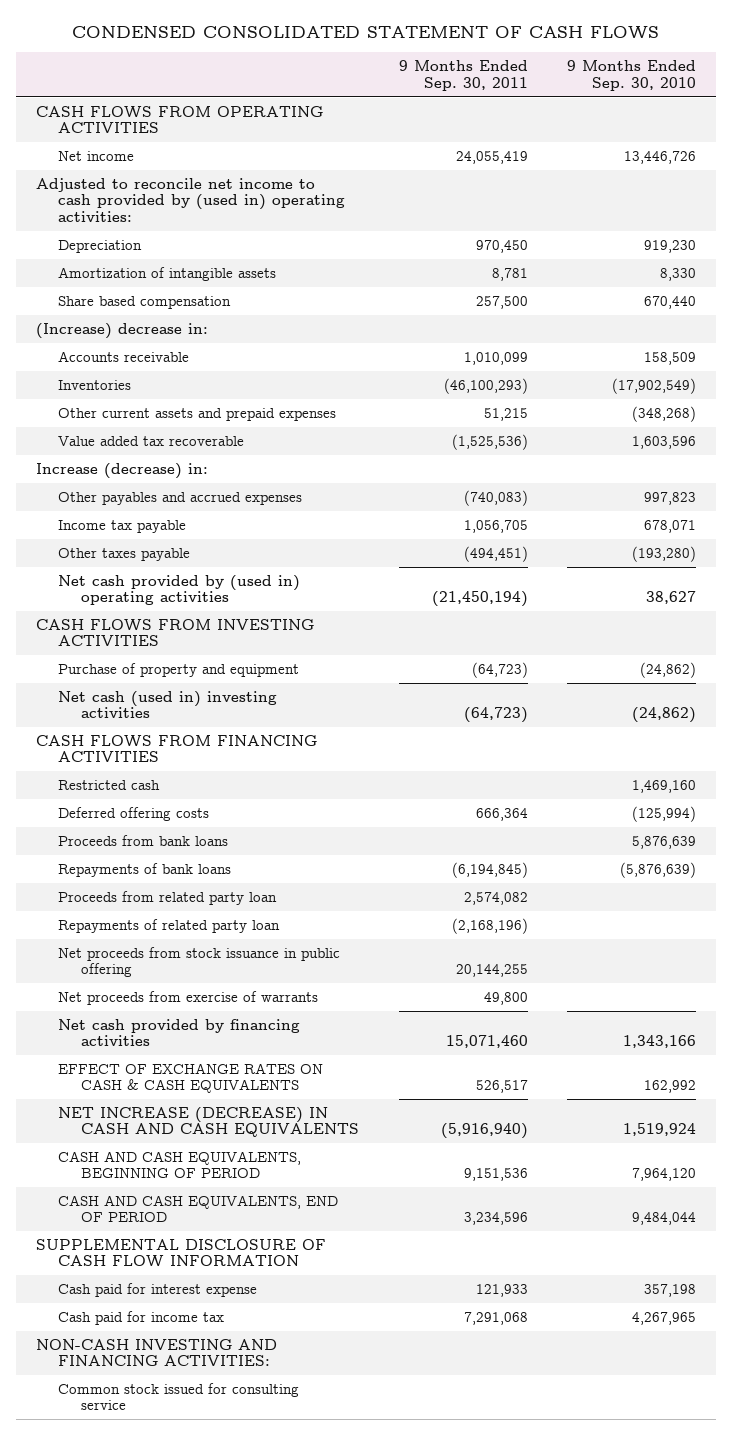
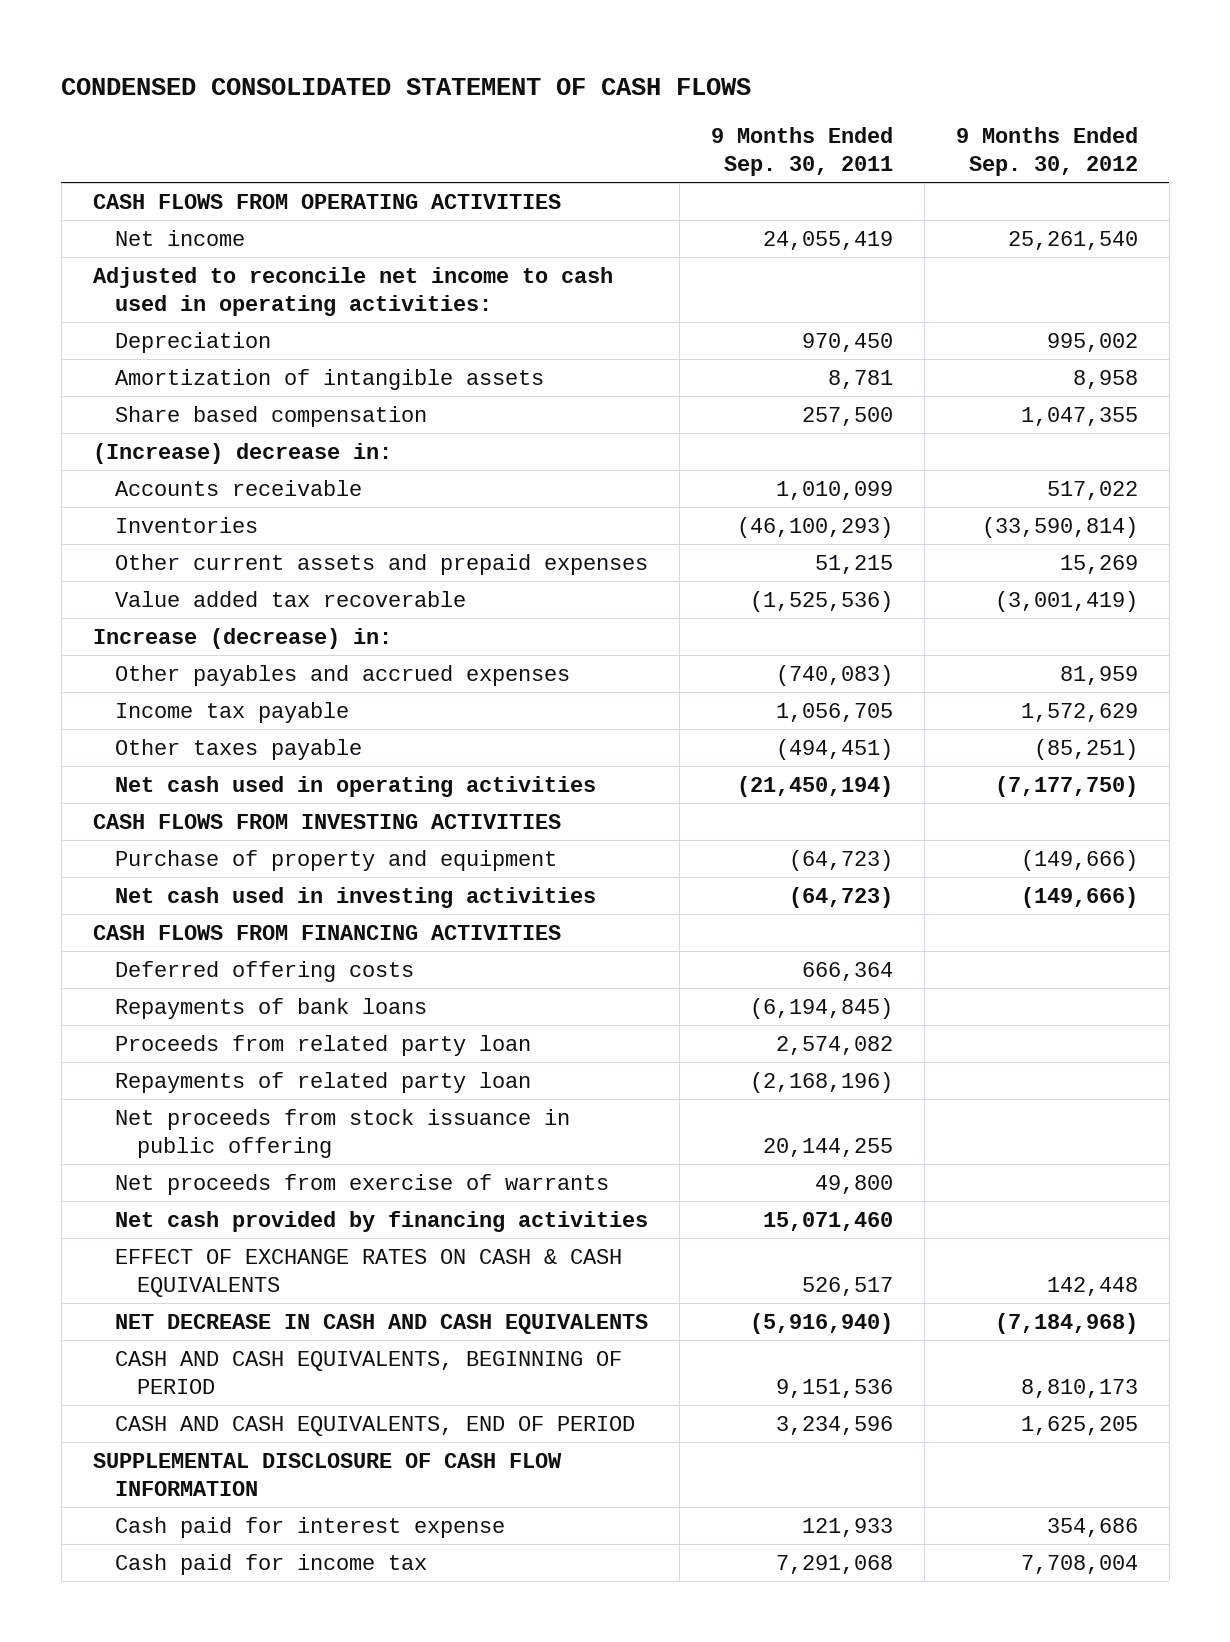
- | 9 Months Ended Sep. 30, 2011 | 9 Months Ended Sep. 30, 2010
+ | 9 Months Ended Sep. 30, 2011 | 9 Months Ended Sep. 30, 2012
- Adjusted to reconcile net income to cash provided by (used in) operating activities:
+ Adjusted to reconcile net income to cash used in operating activities:
- Net cash provided by (used in) operating activities | (21,450,194) | 38,627
+ Net cash used in operating activities | (21,450,194) | (7,177,750)
- Net cash (used in) investing activities | (64,723) | (24,862)
+ Net cash used in investing activities | (64,723) | (149,666)
- Restricted cash | | 1,469,160
- Proceeds from bank loans | | 5,876,639
- NET INCREASE (DECREASE) IN CASH AND CASH EQUIVALENTS | (5,916,940) | 1,519,924
+ NET DECREASE IN CASH AND CASH EQUIVALENTS | (5,916,940) | (7,184,968)
- NON-CASH INVESTING AND FINANCING ACTIVITIES:
- Common stock issued for consulting service

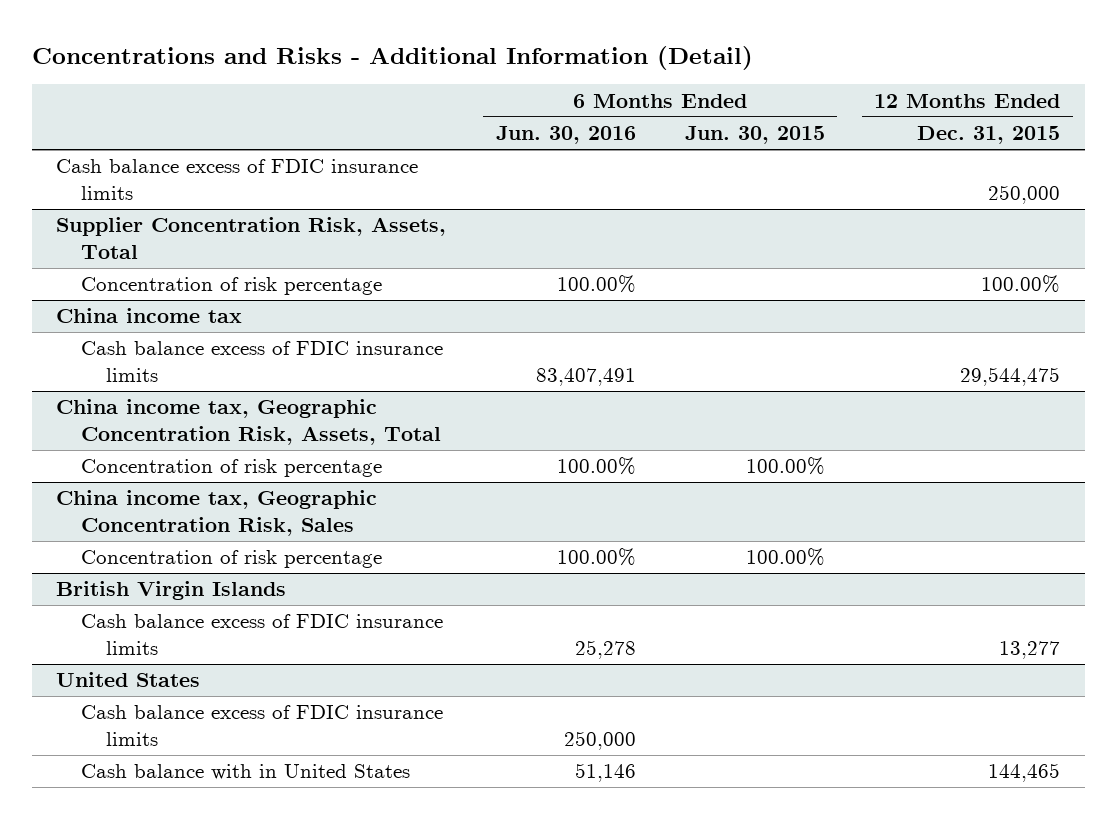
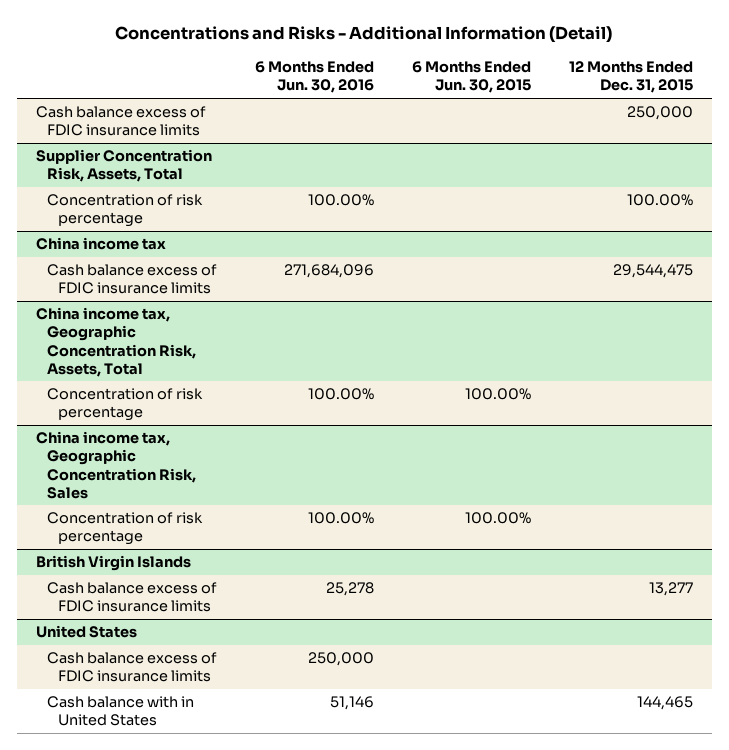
@ China income tax
- Cash balance excess of FDIC insurance limits | 83,407,491 | | 29,544,475
+ Cash balance excess of FDIC insurance limits | 271,684,096 | | 29,544,475

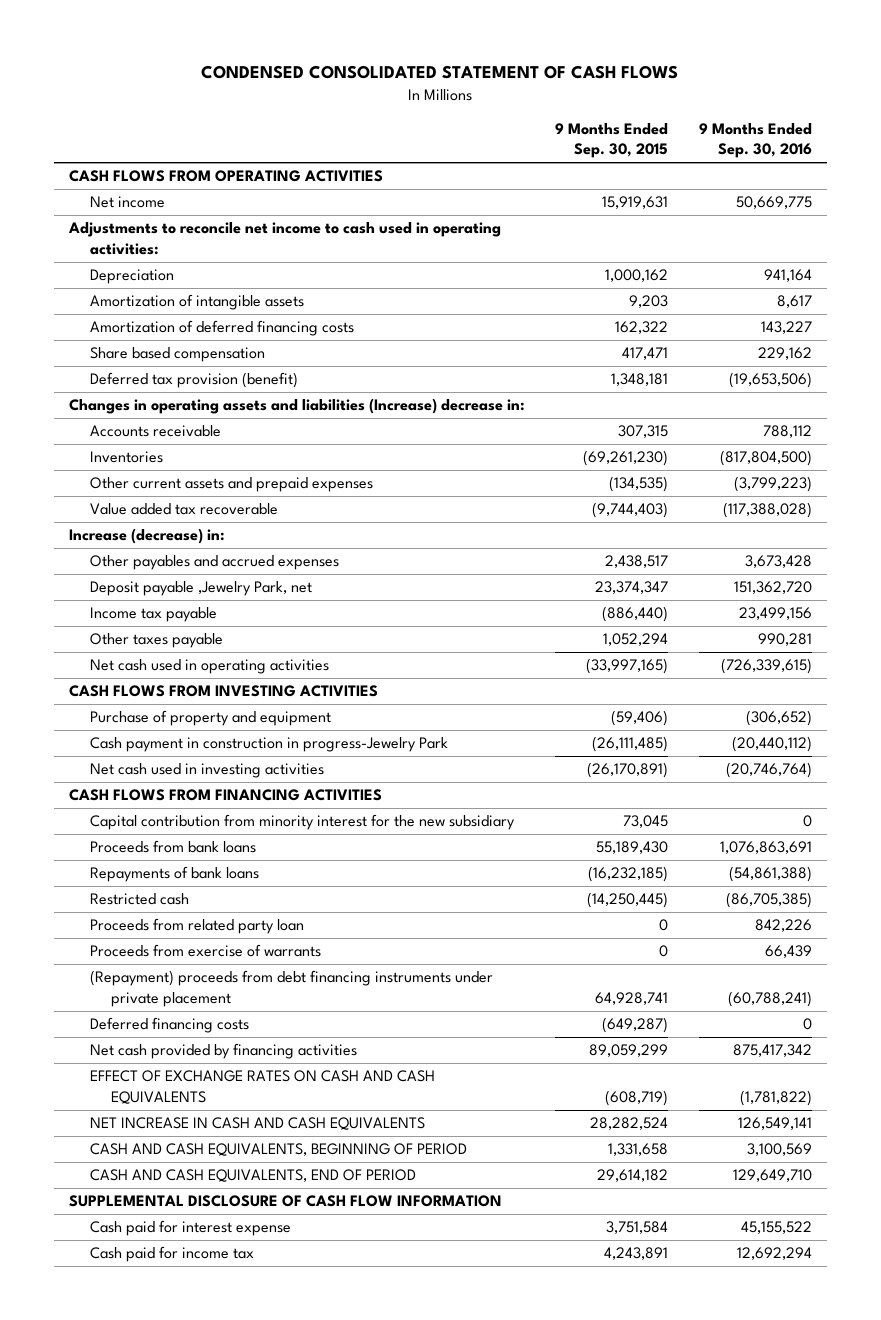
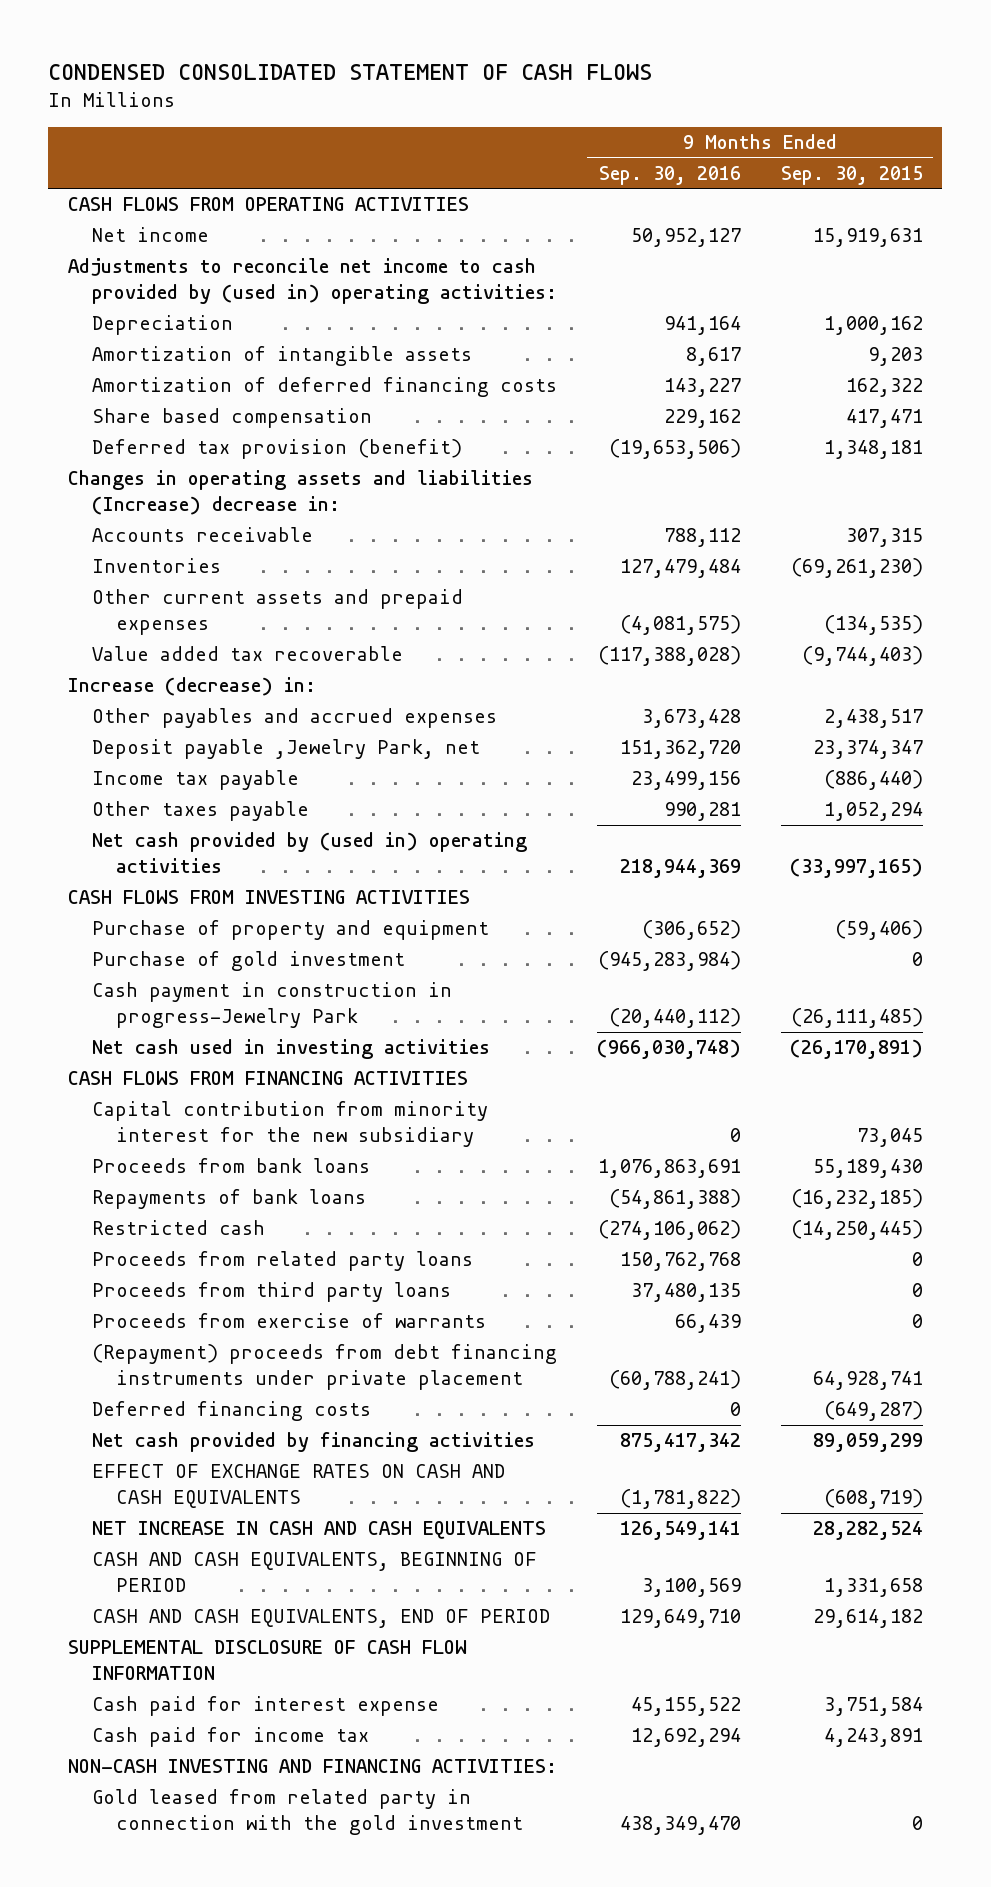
- | 9 Months Ended Sep. 30, 2015 | 9 Months Ended Sep. 30, 2016
+ | 9 Months Ended Sep. 30, 2016 | 9 Months Ended Sep. 30, 2015
- Net income | 15,919,631 | 50,669,775
- Adjustments to reconcile net income to cash used in operating activities:
+ Net income | 50,952,127 | 15,919,631
+ Adjustments to reconcile net income to cash provided by (used in) operating activities:
- Inventories | (69,261,230) | (817,804,500)
- Other current assets and prepaid expenses | (134,535) | (3,799,223)
+ Inventories | 127,479,484 | (69,261,230)
+ Other current assets and prepaid expenses | (4,081,575) | (134,535)
- Net cash used in operating activities | (33,997,165) | (726,339,615)
+ Net cash provided by (used in) operating activities | 218,944,369 | (33,997,165)
+ Purchase of gold investment | (945,283,984) | 0
- Net cash used in investing activities | (26,170,891) | (20,746,764)
+ Net cash used in investing activities | (966,030,748) | (26,170,891)
- Restricted cash | (14,250,445) | (86,705,385)
- Proceeds from related party loan | 0 | 842,226
+ Restricted cash | (274,106,062) | (14,250,445)
+ Proceeds from related party loans | 150,762,768 | 0
+ Proceeds from third party loans | 37,480,135 | 0
+ NON-CASH INVESTING AND FINANCING ACTIVITIES:
+ Gold leased from related party in connection with the gold investment | 438,349,470 | 0

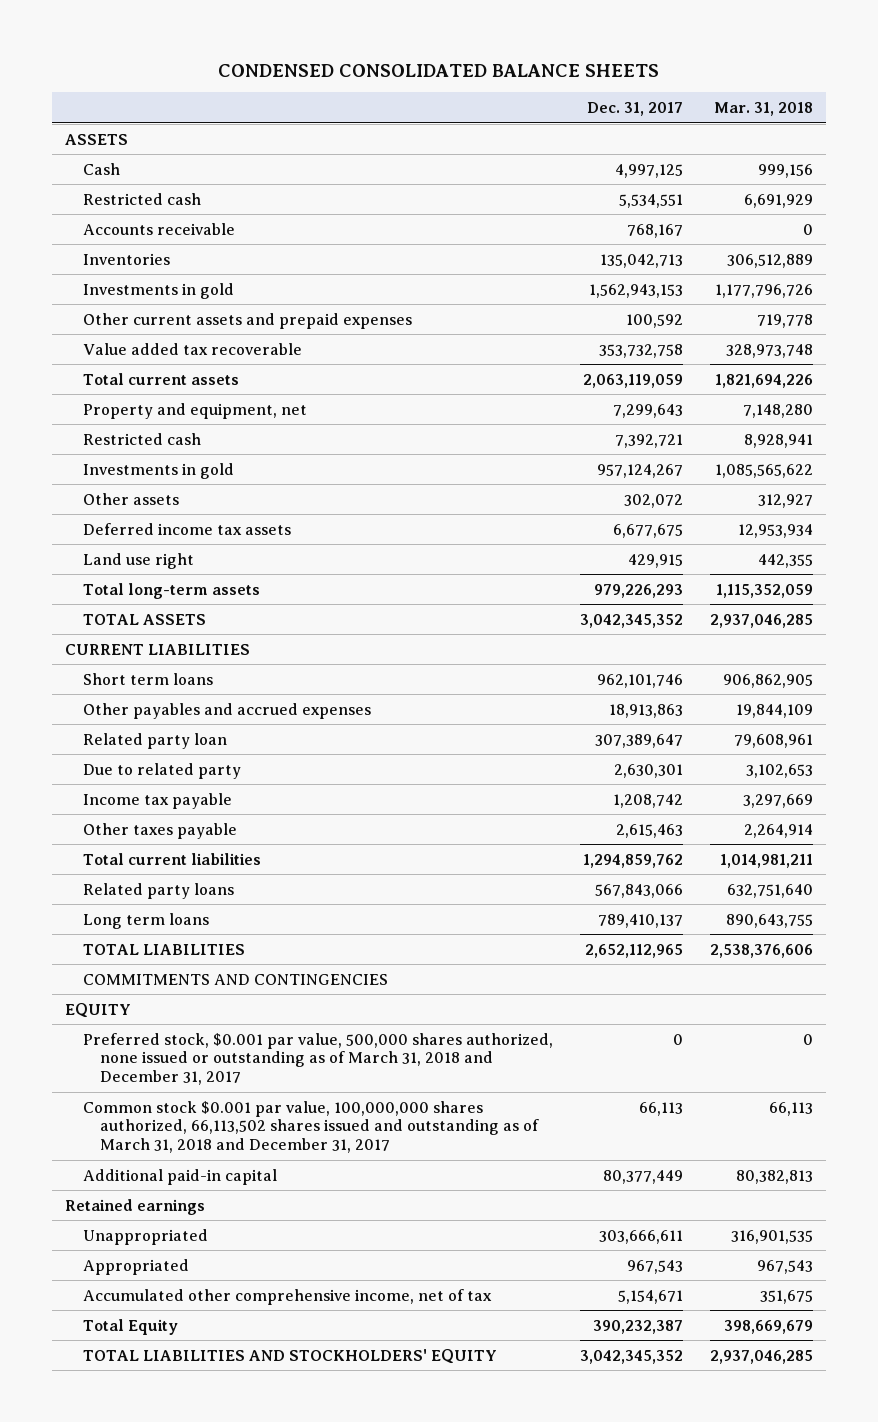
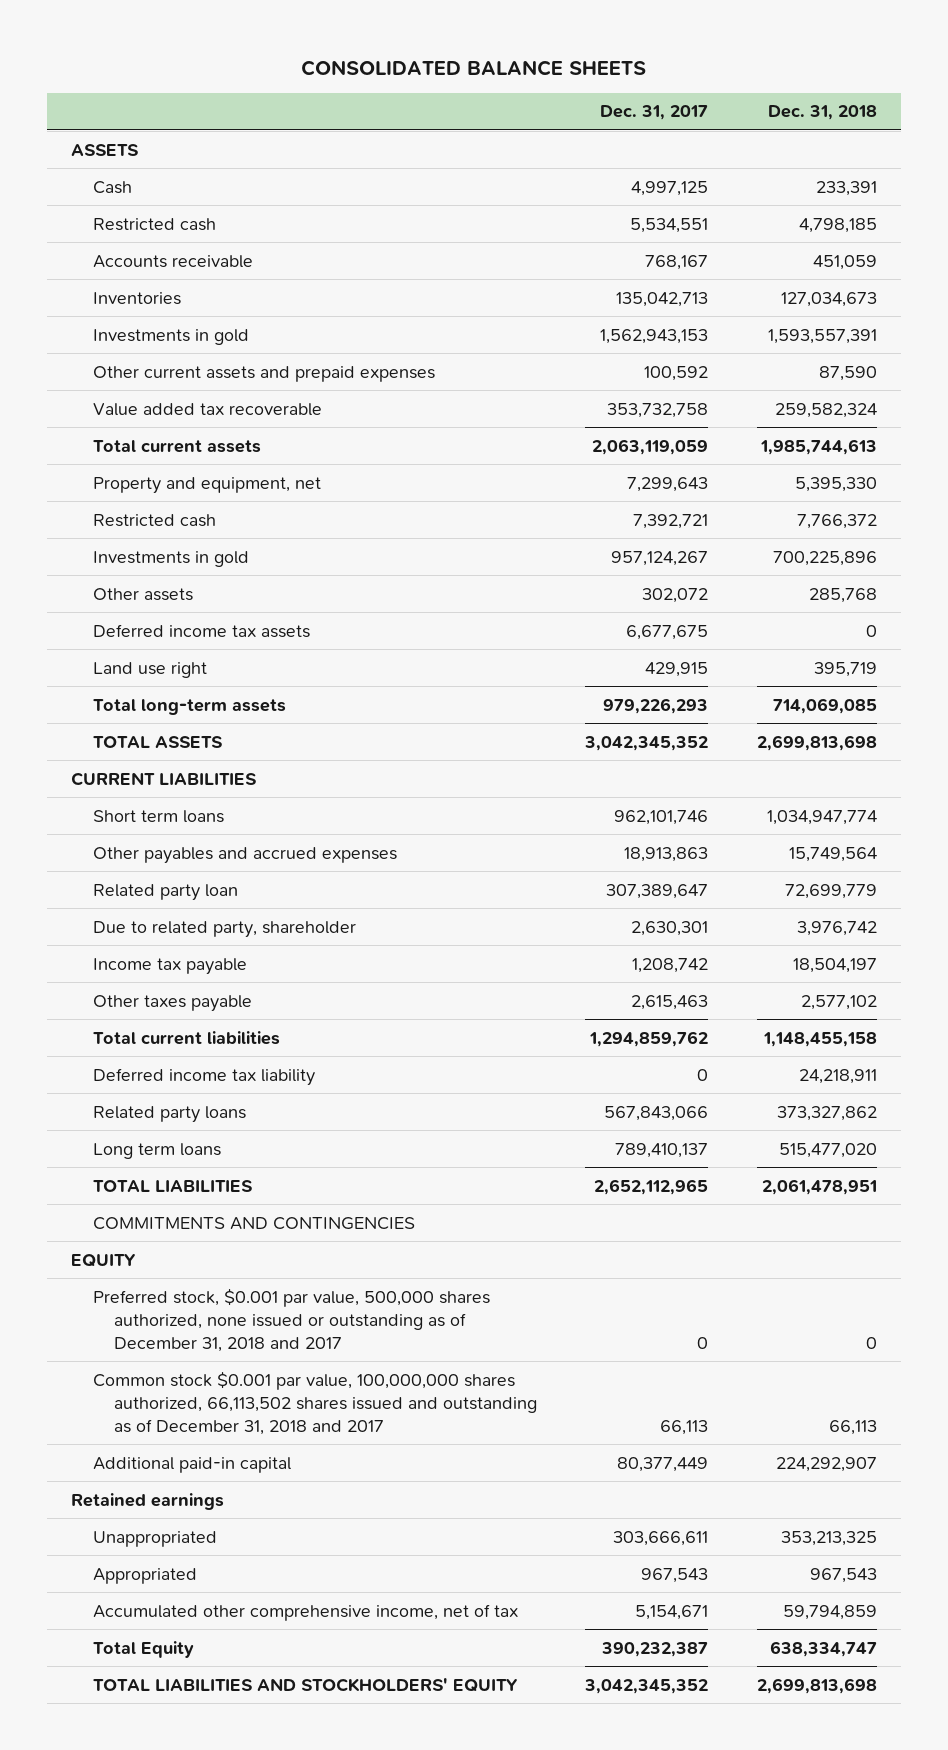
- CONDENSED CONSOLIDATED BALANCE SHEETS
+ CONSOLIDATED BALANCE SHEETS
- | Dec. 31, 2017 | Mar. 31, 2018
+ | Dec. 31, 2017 | Dec. 31, 2018
- Due to related party | 2,630,301 | 3,102,653
+ Due to related party, shareholder | 2,630,301 | 3,976,742
+ Deferred income tax liability | 0 | 24,218,911
- Preferred stock, $0.001 par value, 500,000 shares authorized, none issued or outstanding as of March 31, 2018 and December 31, 2017 | 0 | 0
- Common stock $0.001 par value, 100,000,000 shares authorized, 66,113,502 shares issued and outstanding as of March 31, 2018 and December 31, 2017 | 66,113 | 66,113
+ Preferred stock, $0.001 par value, 500,000 shares authorized, none issued or outstanding as of December 31, 2018 and 2017 | 0 | 0
+ Common stock $0.001 par value, 100,000,000 shares authorized, 66,113,502 shares issued and outstanding as of December 31, 2018 and 2017 | 66,113 | 66,113

